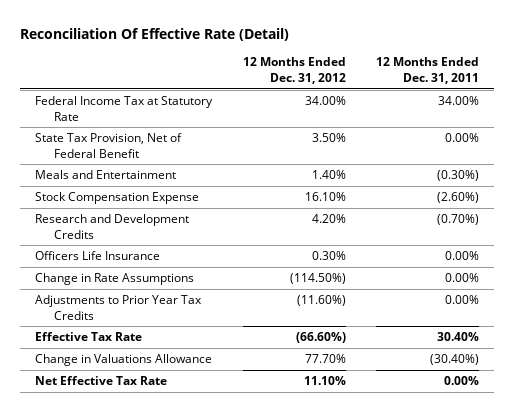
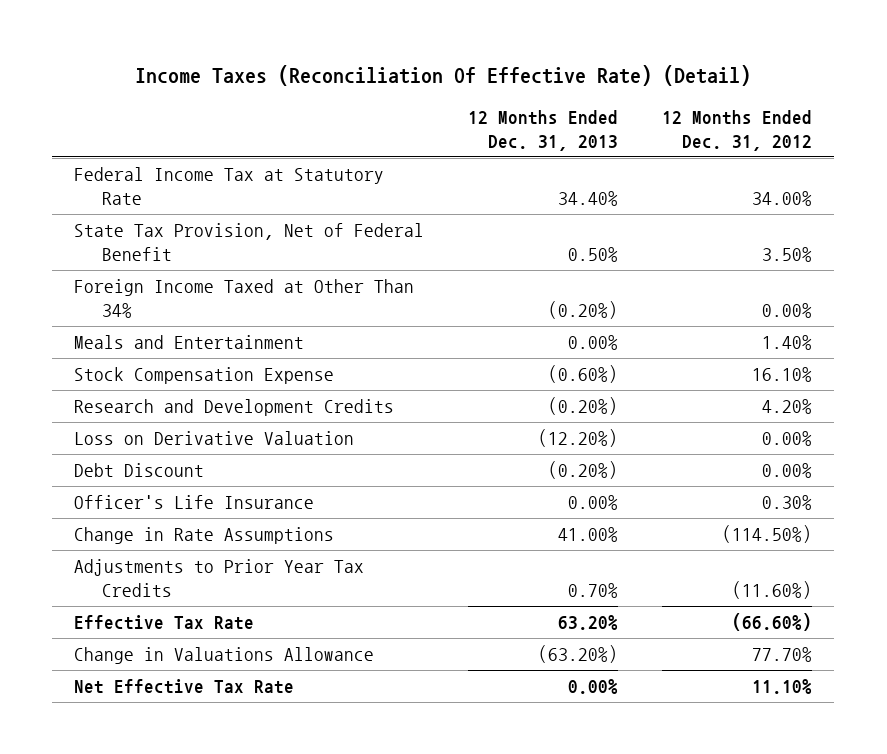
- Reconciliation Of Effective Rate (Detail)
+ Income Taxes (Reconciliation Of Effective Rate) (Detail)
- | 12 Months Ended Dec. 31, 2012 | 12 Months Ended Dec. 31, 2011
+ | 12 Months Ended Dec. 31, 2013 | 12 Months Ended Dec. 31, 2012
+ Foreign Income Taxed at Other Than 34% | (0.20%) | 0.00%
- Officers Life Insurance | 0.30% | 0.00%
+ Loss on Derivative Valuation | (12.20%) | 0.00%
+ Debt Discount | (0.20%) | 0.00%
+ Officer's Life Insurance | 0.00% | 0.30%

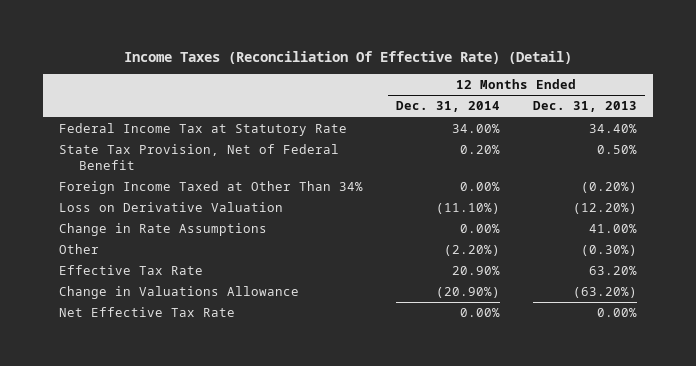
- | 12 Months Ended Dec. 31, 2013 | 12 Months Ended Dec. 31, 2012
+ | 12 Months Ended Dec. 31, 2014 | 12 Months Ended Dec. 31, 2013
- Meals and Entertainment | 0.00% | 1.40%
- Stock Compensation Expense | (0.60%) | 16.10%
- Research and Development Credits | (0.20%) | 4.20%
- Debt Discount | (0.20%) | 0.00%
- Officer's Life Insurance | 0.00% | 0.30%
- Adjustments to Prior Year Tax Credits | 0.70% | (11.60%)
+ Other | (2.20%) | (0.30%)

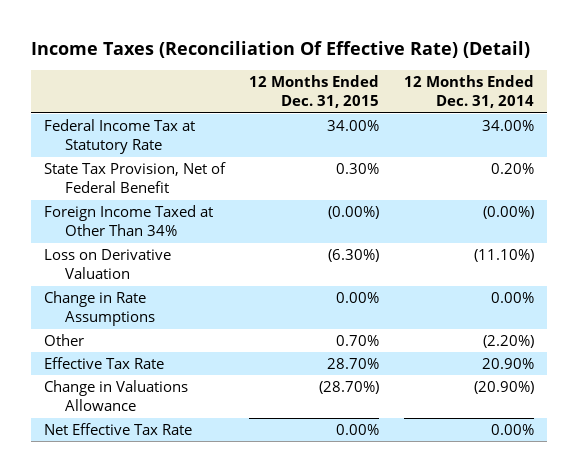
- | 12 Months Ended Dec. 31, 2014 | 12 Months Ended Dec. 31, 2013
+ | 12 Months Ended Dec. 31, 2015 | 12 Months Ended Dec. 31, 2014
- Foreign Income Taxed at Other Than 34% | 0.00% | (0.20%)
+ Foreign Income Taxed at Other Than 34% | (0.00%) | (0.00%)

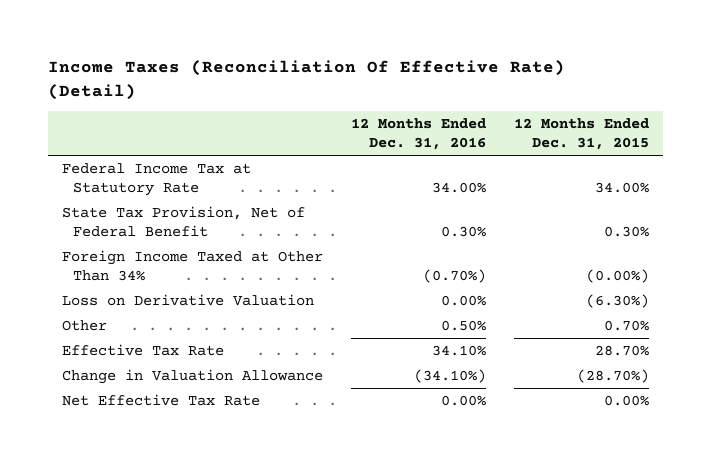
- | 12 Months Ended Dec. 31, 2015 | 12 Months Ended Dec. 31, 2014
+ | 12 Months Ended Dec. 31, 2016 | 12 Months Ended Dec. 31, 2015
- Change in Rate Assumptions | 0.00% | 0.00%
- Change in Valuations Allowance | (28.70%) | (20.90%)
+ Change in Valuation Allowance | (34.10%) | (28.70%)

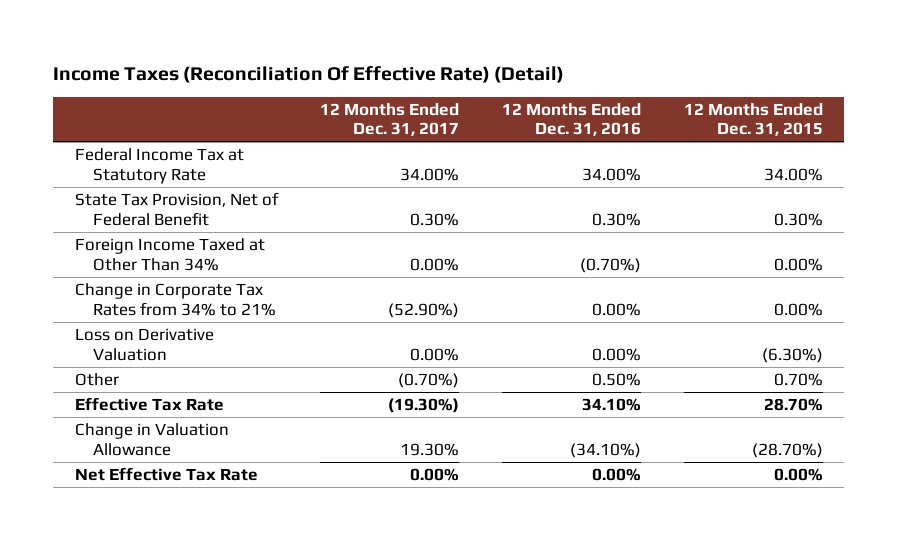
- | 12 Months Ended Dec. 31, 2016 | 12 Months Ended Dec. 31, 2015
+ | 12 Months Ended Dec. 31, 2017 | 12 Months Ended Dec. 31, 2016 | 12 Months Ended Dec. 31, 2015
- Foreign Income Taxed at Other Than 34% | (0.70%) | (0.00%)
+ Foreign Income Taxed at Other Than 34% | 0.00% | (0.70%) | 0.00%
+ Change in Corporate Tax Rates from 34% to 21% | (52.90%) | 0.00% | 0.00%

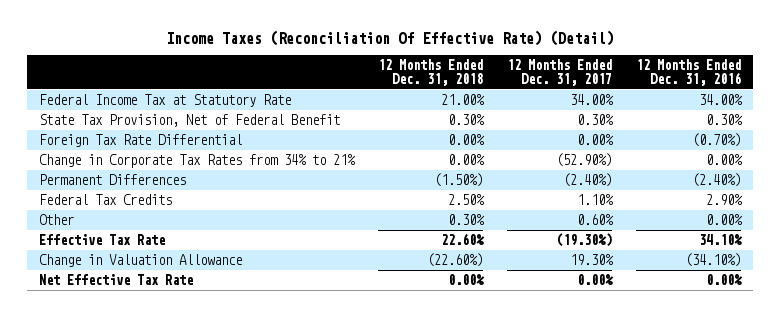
- | 12 Months Ended Dec. 31, 2017 | 12 Months Ended Dec. 31, 2016 | 12 Months Ended Dec. 31, 2015
+ | 12 Months Ended Dec. 31, 2018 | 12 Months Ended Dec. 31, 2017 | 12 Months Ended Dec. 31, 2016
- Foreign Income Taxed at Other Than 34% | 0.00% | (0.70%) | 0.00%
+ Foreign Tax Rate Differential | 0.00% | 0.00% | (0.70%)
- Loss on Derivative Valuation | 0.00% | 0.00% | (6.30%)
- Other | (0.70%) | 0.50% | 0.70%
+ Permanent Differences | (1.50%) | (2.40%) | (2.40%)
+ Federal Tax Credits | 2.50% | 1.10% | 2.90%
+ Other | 0.30% | 0.60% | 0.00%

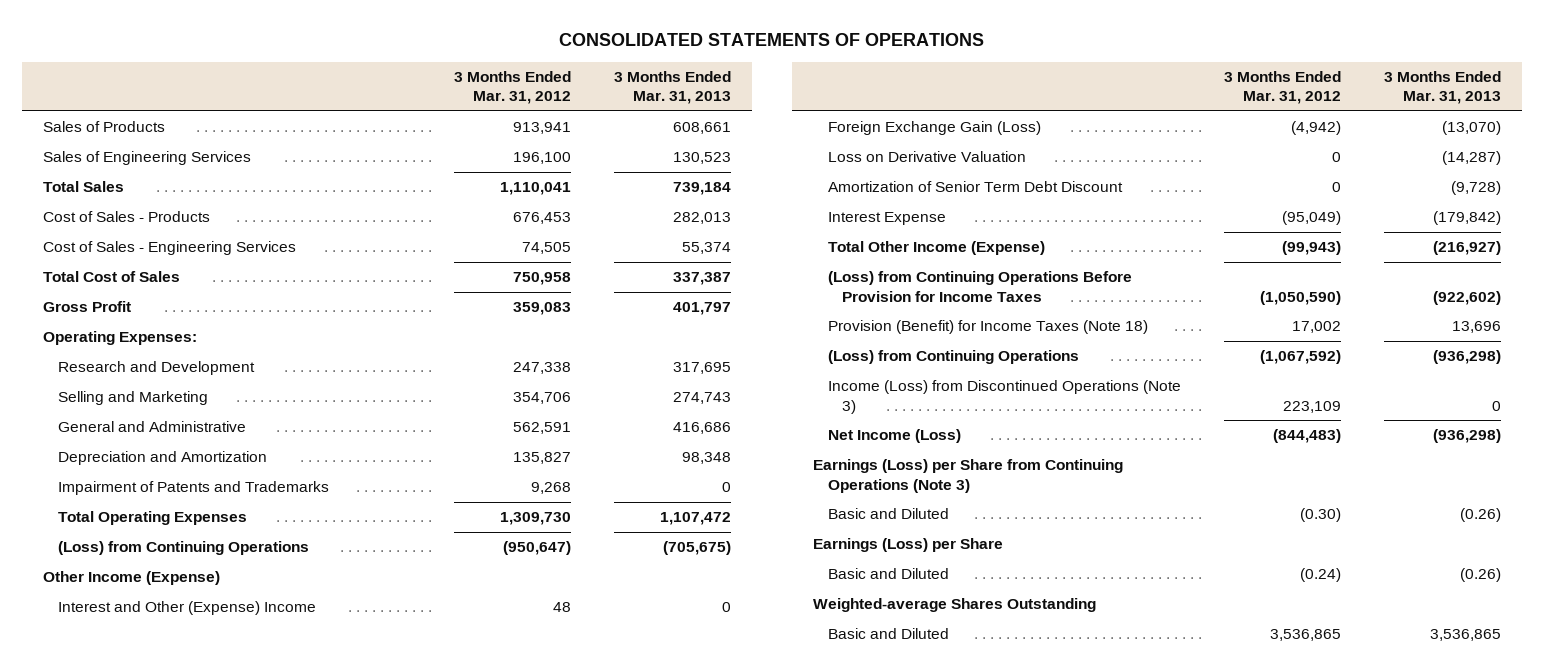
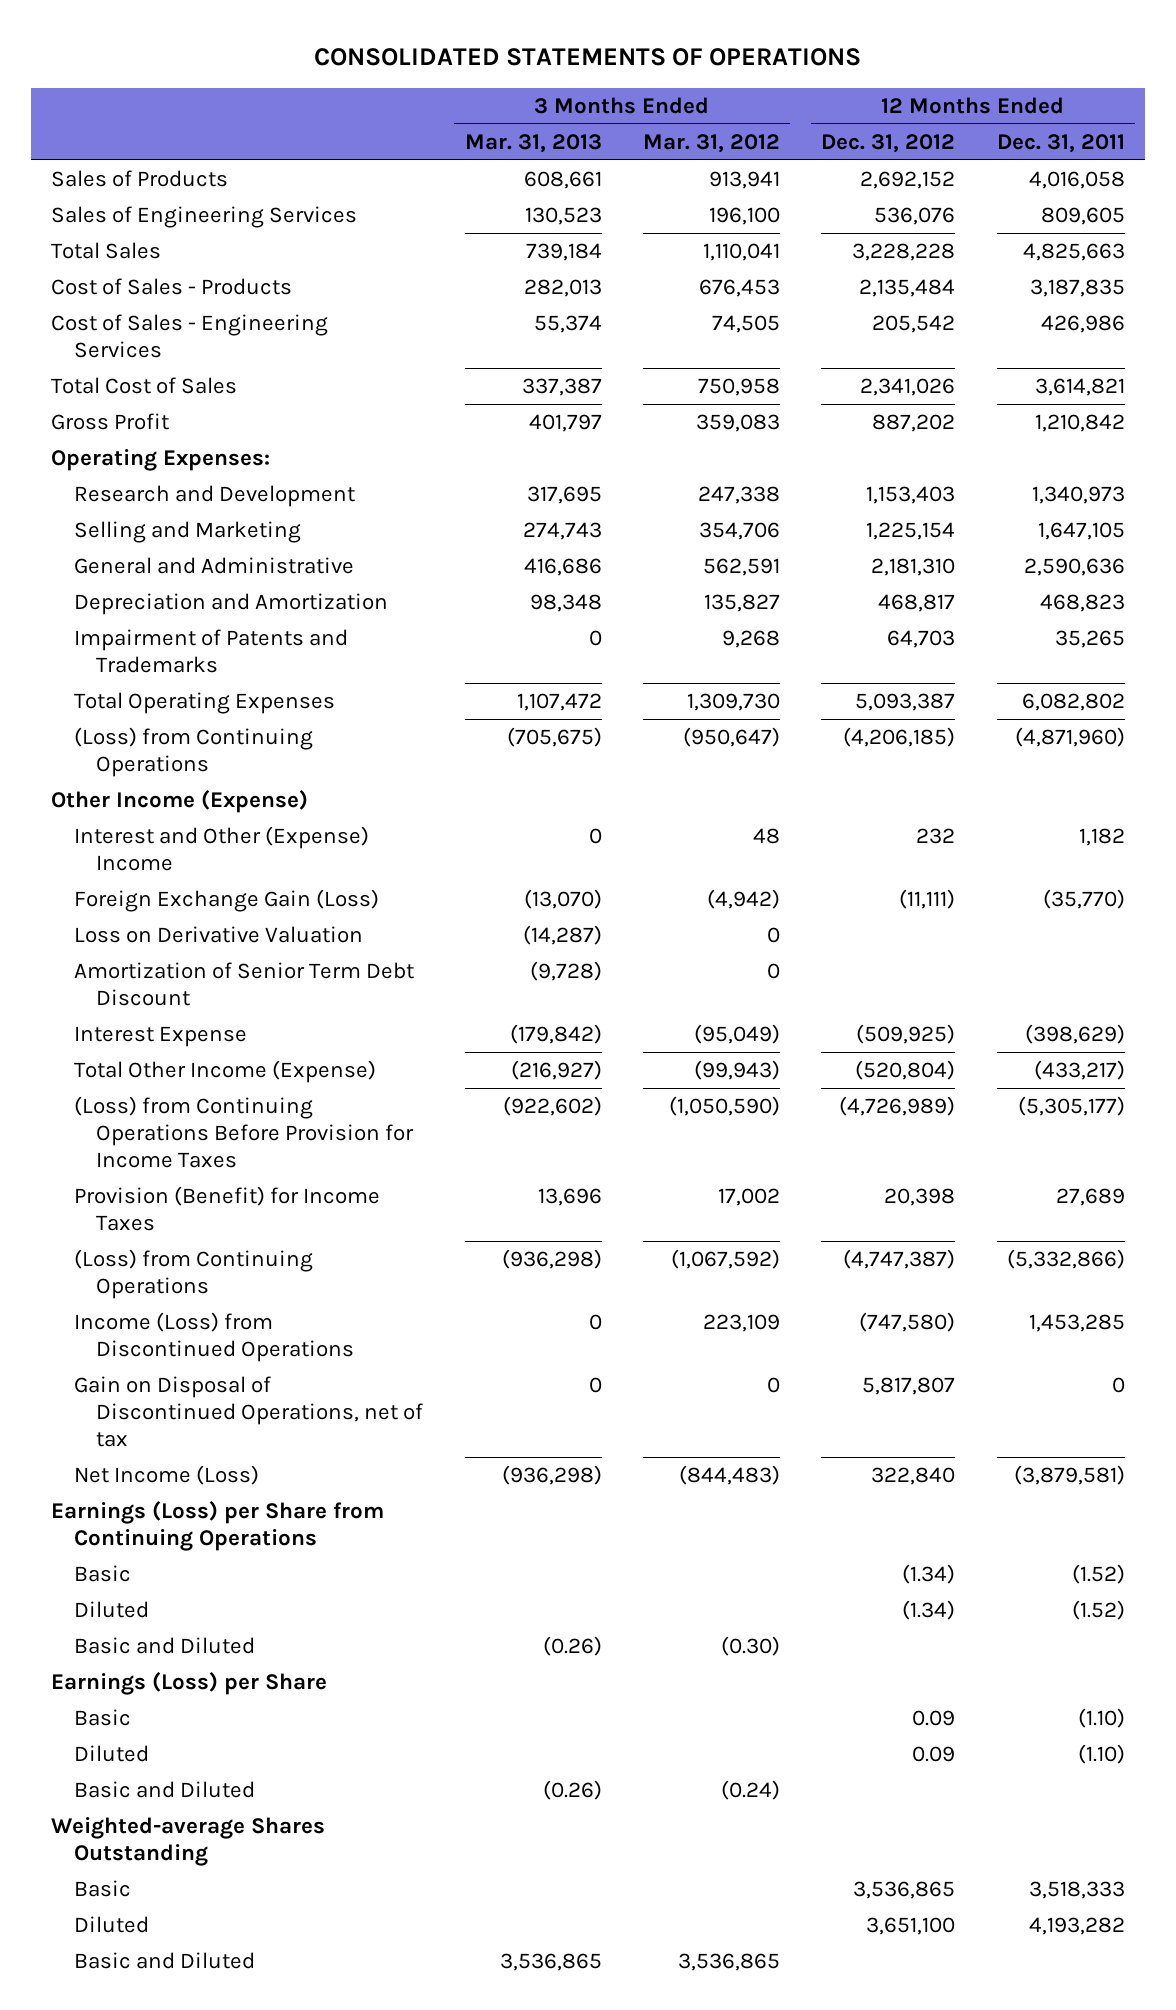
- | 3 Months Ended Mar. 31, 2012 | 3 Months Ended Mar. 31, 2013
+ | 3 Months Ended Mar. 31, 2013 | 3 Months Ended Mar. 31, 2012 | 12 Months Ended Dec. 31, 2012 | 12 Months Ended Dec. 31, 2011
- Provision (Benefit) for Income Taxes (Note 18) | 17,002 | 13,696
+ Provision (Benefit) for Income Taxes | 13,696 | 17,002 | 20,398 | 27,689
- Income (Loss) from Discontinued Operations (Note 3) | 223,109 | 0
+ Income (Loss) from Discontinued Operations | 0 | 223,109 | (747,580) | 1,453,285
+ Gain on Disposal of Discontinued Operations, net of tax | 0 | 0 | 5,817,807 | 0
- Earnings (Loss) per Share from Continuing Operations (Note 3)
+ Earnings (Loss) per Share from Continuing Operations
+ Basic | | | (1.34) | (1.52)
+ Diluted | | | (1.34) | (1.52)
+ Basic | | | 0.09 | (1.10)
+ Diluted | | | 0.09 | (1.10)
+ Basic | | | 3,536,865 | 3,518,333
+ Diluted | | | 3,651,100 | 4,193,282

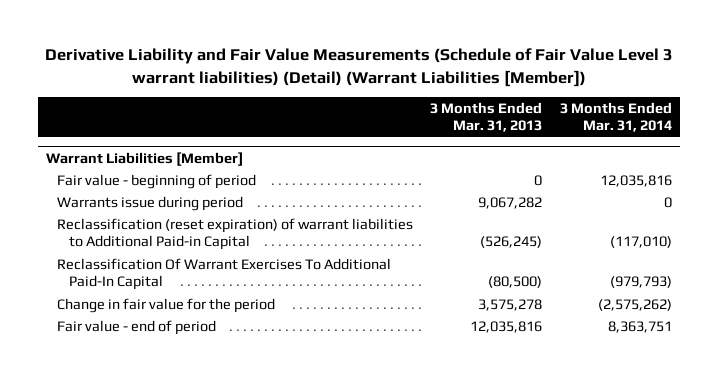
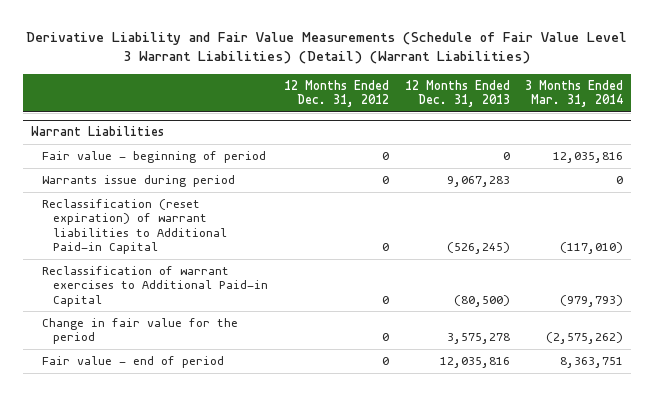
- Derivative Liability and Fair Value Measurements (Schedule of Fair Value Level 3 warrant liabilities) (Detail) (Warrant Liabilities [Member])
+ Derivative Liability and Fair Value Measurements (Schedule of Fair Value Level 3 Warrant Liabilities) (Detail) (Warrant Liabilities)
- | 3 Months Ended Mar. 31, 2013 | 3 Months Ended Mar. 31, 2014
+ | 12 Months Ended Dec. 31, 2012 | 12 Months Ended Dec. 31, 2013 | 3 Months Ended Mar. 31, 2014
- Warrant Liabilities [Member]
+ Warrant Liabilities
- Reclassification Of Warrant Exercises To Additional Paid-In Capital | (80,500) | (979,793)
+ Reclassification of warrant exercises to Additional Paid-in Capital | 0 | (80,500) | (979,793)

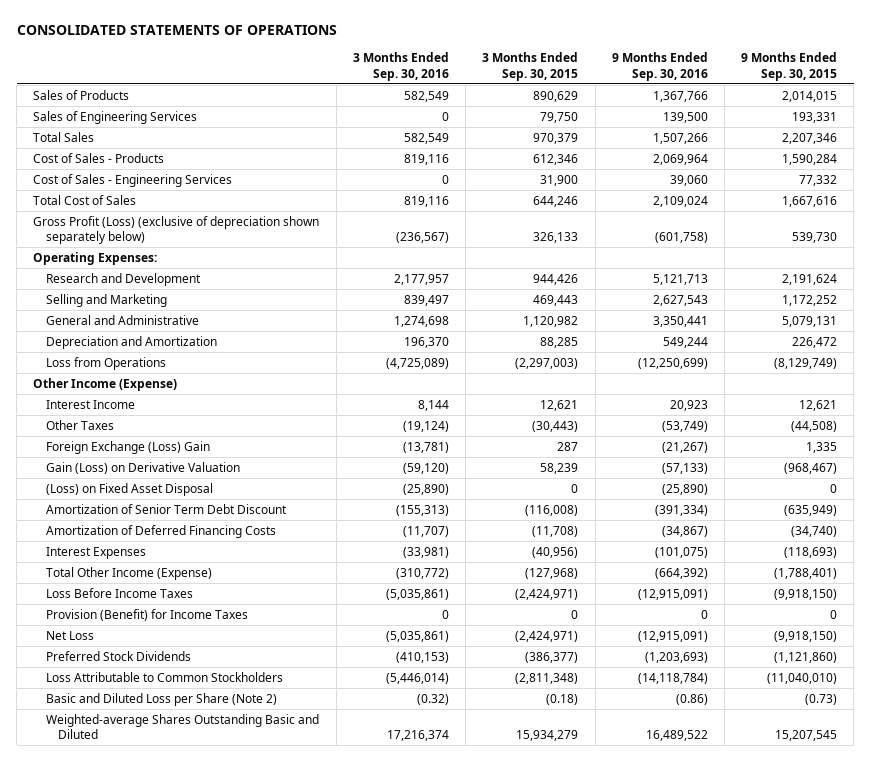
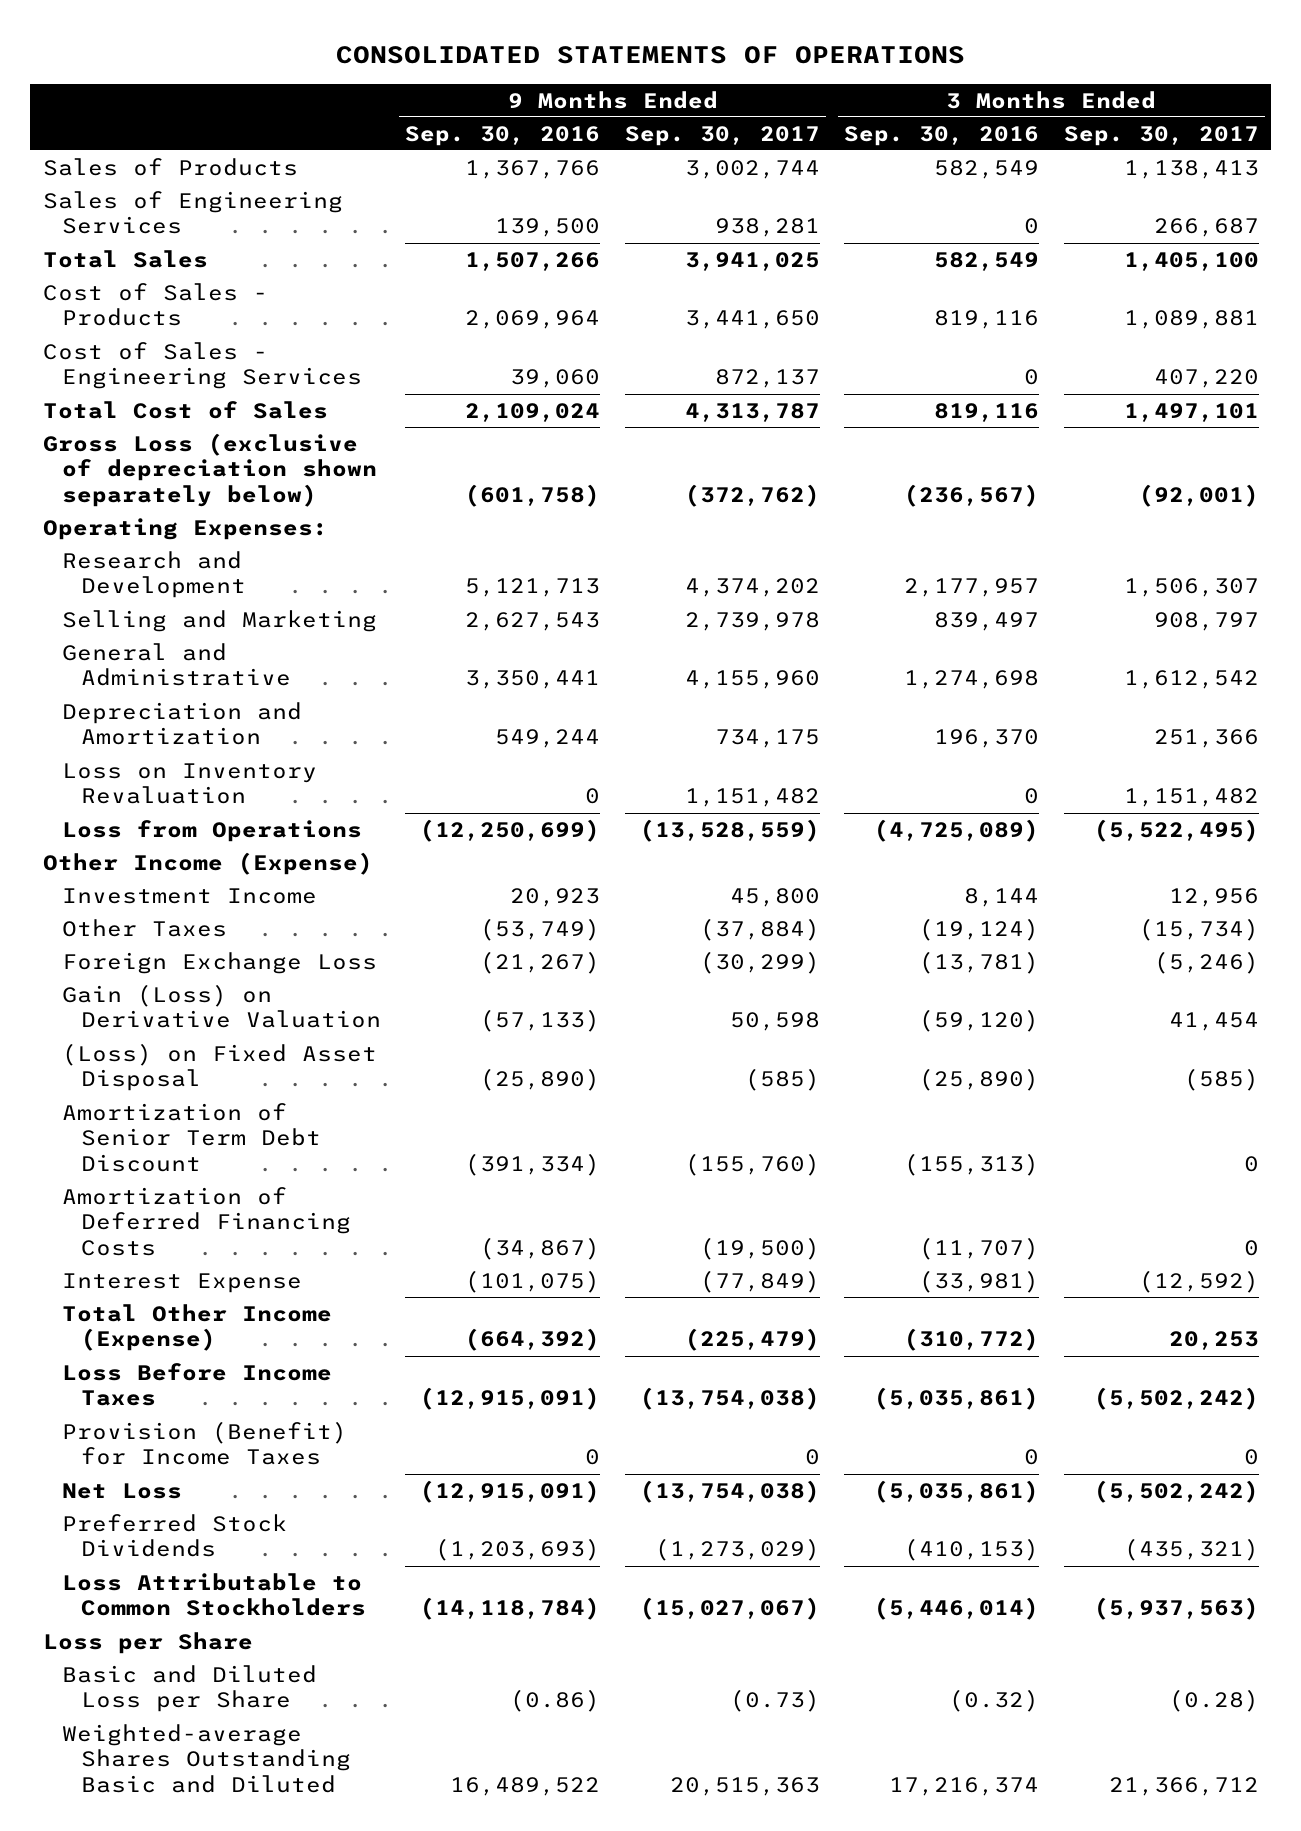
- | 3 Months Ended Sep. 30, 2016 | 3 Months Ended Sep. 30, 2015 | 9 Months Ended Sep. 30, 2016 | 9 Months Ended Sep. 30, 2015
+ | 9 Months Ended Sep. 30, 2016 | 9 Months Ended Sep. 30, 2017 | 3 Months Ended Sep. 30, 2016 | 3 Months Ended Sep. 30, 2017
- Gross Profit (Loss) (exclusive of depreciation shown separately below) | (236,567) | 326,133 | (601,758) | 539,730
+ Gross Loss (exclusive of depreciation shown separately below) | (601,758) | (372,762) | (236,567) | (92,001)
+ Loss on Inventory Revaluation | 0 | 1,151,482 | 0 | 1,151,482
- Interest Income | 8,144 | 12,621 | 20,923 | 12,621
+ Investment Income | 20,923 | 45,800 | 8,144 | 12,956
- Foreign Exchange (Loss) Gain | (13,781) | 287 | (21,267) | 1,335
+ Foreign Exchange Loss | (21,267) | (30,299) | (13,781) | (5,246)
- Interest Expenses | (33,981) | (40,956) | (101,075) | (118,693)
+ Interest Expense | (101,075) | (77,849) | (33,981) | (12,592)
- Basic and Diluted Loss per Share (Note 2) | (0.32) | (0.18) | (0.86) | (0.73)
+ Loss per Share
+ Basic and Diluted Loss per Share | (0.86) | (0.73) | (0.32) | (0.28)

